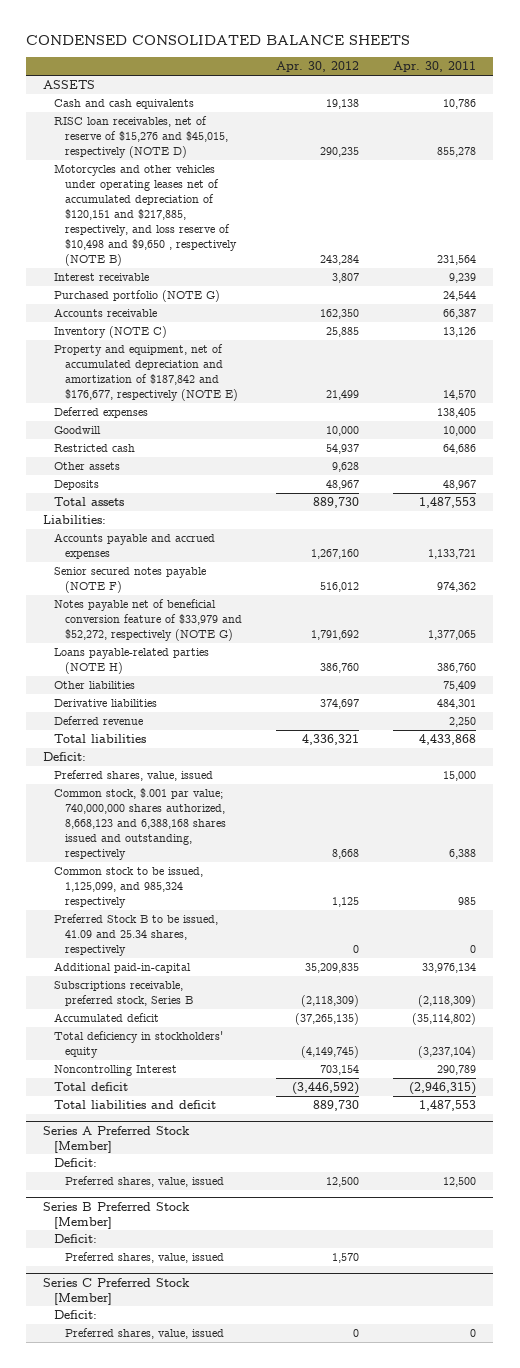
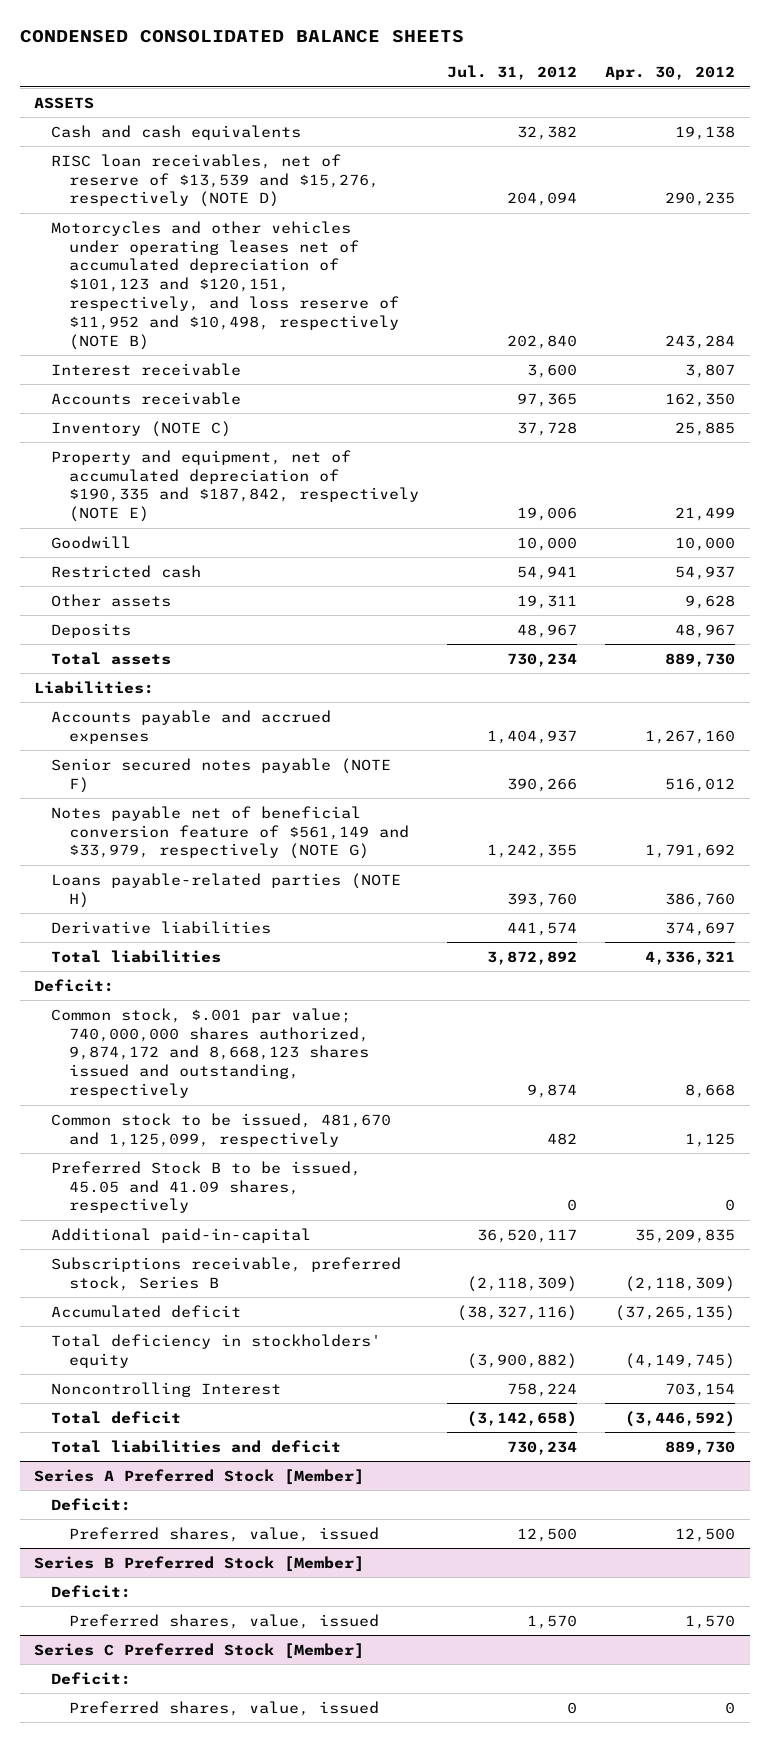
- | Apr. 30, 2012 | Apr. 30, 2011
+ | Jul. 31, 2012 | Apr. 30, 2012
- RISC loan receivables, net of reserve of $15,276 and $45,015, respectively (NOTE D) | 290,235 | 855,278
- Motorcycles and other vehicles under operating leases net of accumulated depreciation of $120,151 and $217,885, respectively, and loss reserve of $10,498 and $9,650 , respectively (NOTE B) | 243,284 | 231,564
+ RISC loan receivables, net of reserve of $13,539 and $15,276, respectively (NOTE D) | 204,094 | 290,235
+ Motorcycles and other vehicles under operating leases net of accumulated depreciation of $101,123 and $120,151, respectively, and loss reserve of $11,952 and $10,498, respectively (NOTE B) | 202,840 | 243,284
- Purchased portfolio (NOTE G) | | 24,544
- Property and equipment, net of accumulated depreciation and amortization of $187,842 and $176,677, respectively (NOTE E) | 21,499 | 14,570
- Deferred expenses | | 138,405
+ Property and equipment, net of accumulated depreciation of $190,335 and $187,842, respectively (NOTE E) | 19,006 | 21,499
- Notes payable net of beneficial conversion feature of $33,979 and $52,272, respectively (NOTE G) | 1,791,692 | 1,377,065
+ Notes payable net of beneficial conversion feature of $561,149 and $33,979, respectively (NOTE G) | 1,242,355 | 1,791,692
- Other liabilities | | 75,409
- Deferred revenue | | 2,250
- Preferred shares, value, issued | | 15,000
- Common stock, $.001 par value; 740,000,000 shares authorized, 8,668,123 and 6,388,168 shares issued and outstanding, respectively | 8,668 | 6,388
- Common stock to be issued, 1,125,099, and 985,324 respectively | 1,125 | 985
- Preferred Stock B to be issued, 41.09 and 25.34 shares, respectively | 0 | 0
+ Common stock, $.001 par value; 740,000,000 shares authorized, 9,874,172 and 8,668,123 shares issued and outstanding, respectively | 9,874 | 8,668
+ Common stock to be issued, 481,670 and 1,125,099, respectively | 482 | 1,125
+ Preferred Stock B to be issued, 45.05 and 41.09 shares, respectively | 0 | 0

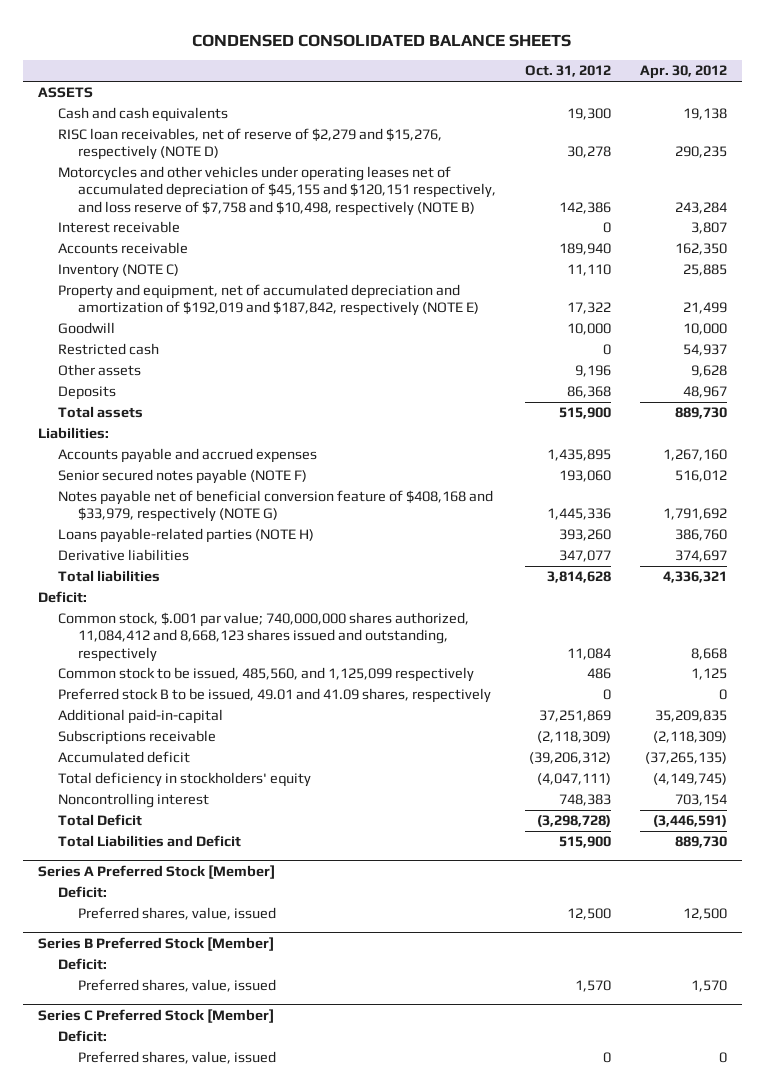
- | Jul. 31, 2012 | Apr. 30, 2012
+ | Oct. 31, 2012 | Apr. 30, 2012
- RISC loan receivables, net of reserve of $13,539 and $15,276, respectively (NOTE D) | 204,094 | 290,235
- Motorcycles and other vehicles under operating leases net of accumulated depreciation of $101,123 and $120,151, respectively, and loss reserve of $11,952 and $10,498, respectively (NOTE B) | 202,840 | 243,284
+ RISC loan receivables, net of reserve of $2,279 and $15,276, respectively (NOTE D) | 30,278 | 290,235
+ Motorcycles and other vehicles under operating leases net of accumulated depreciation of $45,155 and $120,151 respectively, and loss reserve of $7,758 and $10,498, respectively (NOTE B) | 142,386 | 243,284
- Property and equipment, net of accumulated depreciation of $190,335 and $187,842, respectively (NOTE E) | 19,006 | 21,499
+ Property and equipment, net of accumulated depreciation and amortization of $192,019 and $187,842, respectively (NOTE E) | 17,322 | 21,499
- Notes payable net of beneficial conversion feature of $561,149 and $33,979, respectively (NOTE G) | 1,242,355 | 1,791,692
+ Notes payable net of beneficial conversion feature of $408,168 and $33,979, respectively (NOTE G) | 1,445,336 | 1,791,692
- Common stock, $.001 par value; 740,000,000 shares authorized, 9,874,172 and 8,668,123 shares issued and outstanding, respectively | 9,874 | 8,668
- Common stock to be issued, 481,670 and 1,125,099, respectively | 482 | 1,125
- Preferred Stock B to be issued, 45.05 and 41.09 shares, respectively | 0 | 0
+ Common stock, $.001 par value; 740,000,000 shares authorized, 11,084,412 and 8,668,123 shares issued and outstanding, respectively | 11,084 | 8,668
+ Common stock to be issued, 485,560, and 1,125,099 respectively | 486 | 1,125
+ Preferred stock B to be issued, 49.01 and 41.09 shares, respectively | 0 | 0
- Subscriptions receivable, preferred stock, Series B | (2,118,309) | (2,118,309)
+ Subscriptions receivable | (2,118,309) | (2,118,309)
- Noncontrolling Interest | 758,224 | 703,154
- Total deficit | (3,142,658) | (3,446,592)
- Total liabilities and deficit | 730,234 | 889,730
+ Noncontrolling interest | 748,383 | 703,154
+ Total Deficit | (3,298,728) | (3,446,591)
+ Total Liabilities and Deficit | 515,900 | 889,730

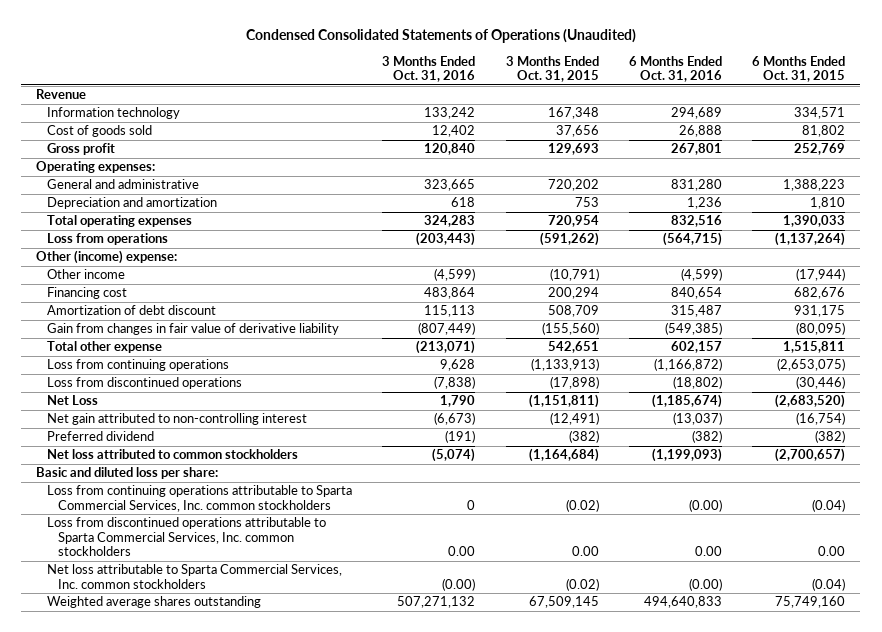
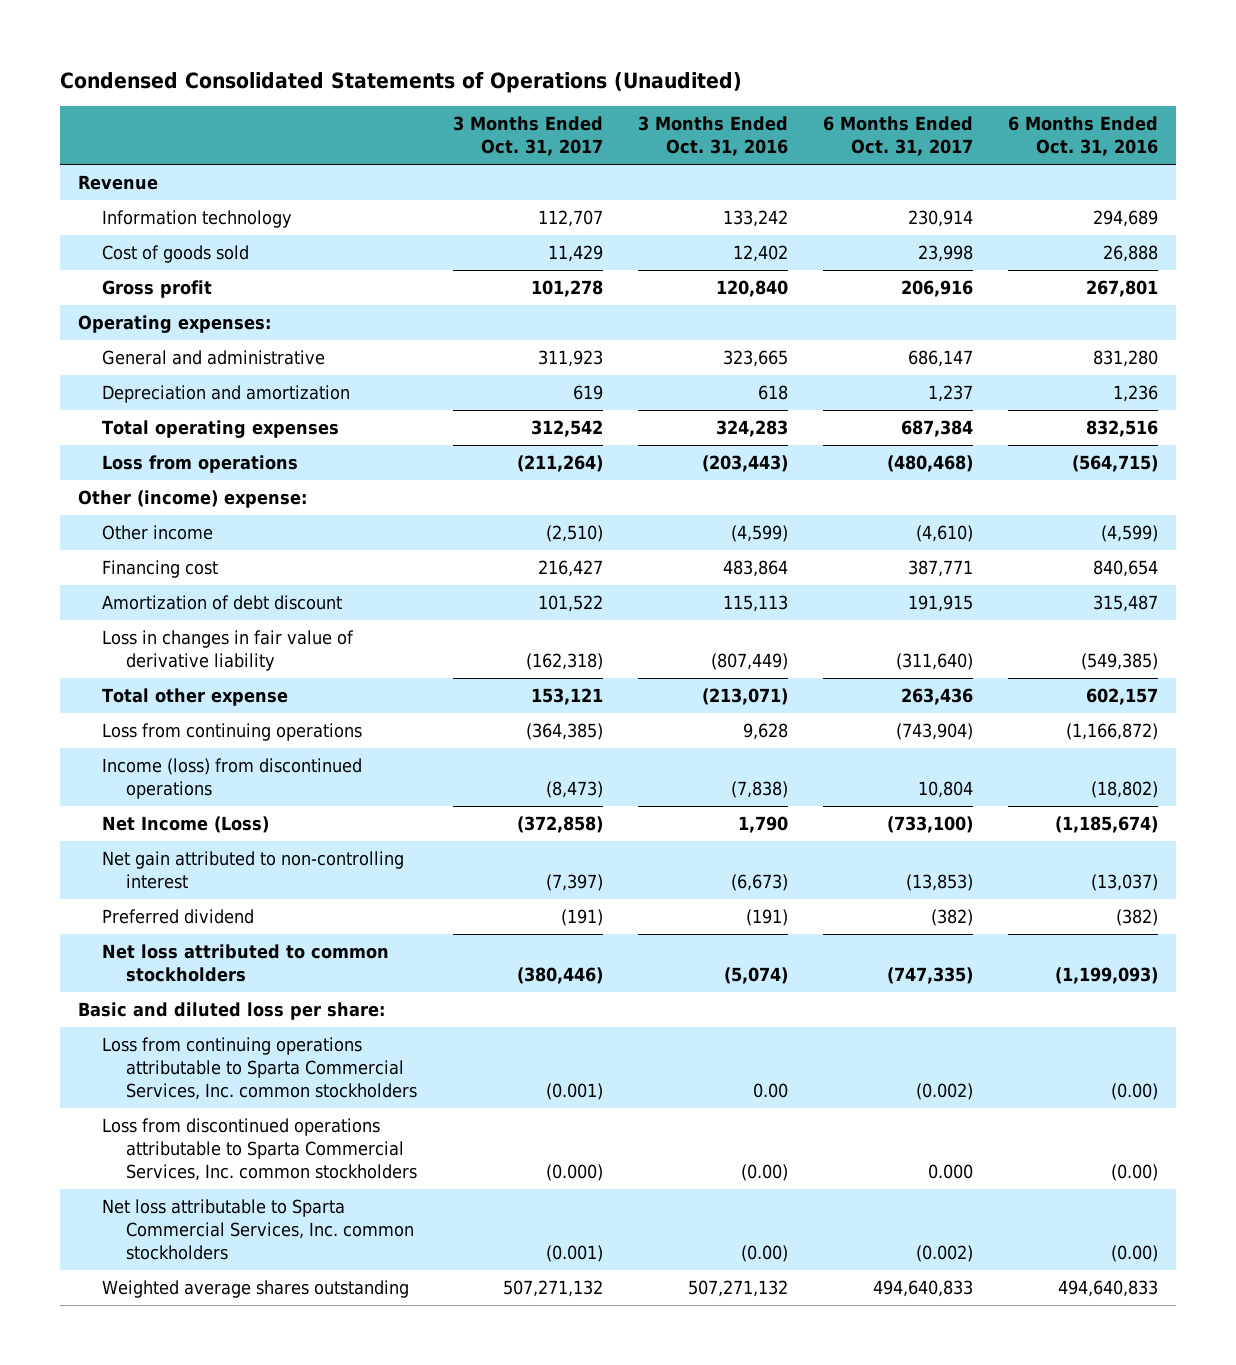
- | 3 Months Ended Oct. 31, 2016 | 3 Months Ended Oct. 31, 2015 | 6 Months Ended Oct. 31, 2016 | 6 Months Ended Oct. 31, 2015
+ | 3 Months Ended Oct. 31, 2017 | 3 Months Ended Oct. 31, 2016 | 6 Months Ended Oct. 31, 2017 | 6 Months Ended Oct. 31, 2016
- Gain from changes in fair value of derivative liability | (807,449) | (155,560) | (549,385) | (80,095)
+ Loss in changes in fair value of derivative liability | (162,318) | (807,449) | (311,640) | (549,385)
- Loss from discontinued operations | (7,838) | (17,898) | (18,802) | (30,446)
- Net Loss | 1,790 | (1,151,811) | (1,185,674) | (2,683,520)
+ Income (loss) from discontinued operations | (8,473) | (7,838) | 10,804 | (18,802)
+ Net Income (Loss) | (372,858) | 1,790 | (733,100) | (1,185,674)
- Loss from continuing operations attributable to Sparta Commercial Services, Inc. common stockholders | 0 | (0.02) | (0.00) | (0.04)
- Loss from discontinued operations attributable to Sparta Commercial Services, Inc. common stockholders | 0.00 | 0.00 | 0.00 | 0.00
+ Loss from continuing operations attributable to Sparta Commercial Services, Inc. common stockholders | (0.001) | 0.00 | (0.002) | (0.00)
+ Loss from discontinued operations attributable to Sparta Commercial Services, Inc. common stockholders | (0.000) | (0.00) | 0.000 | (0.00)

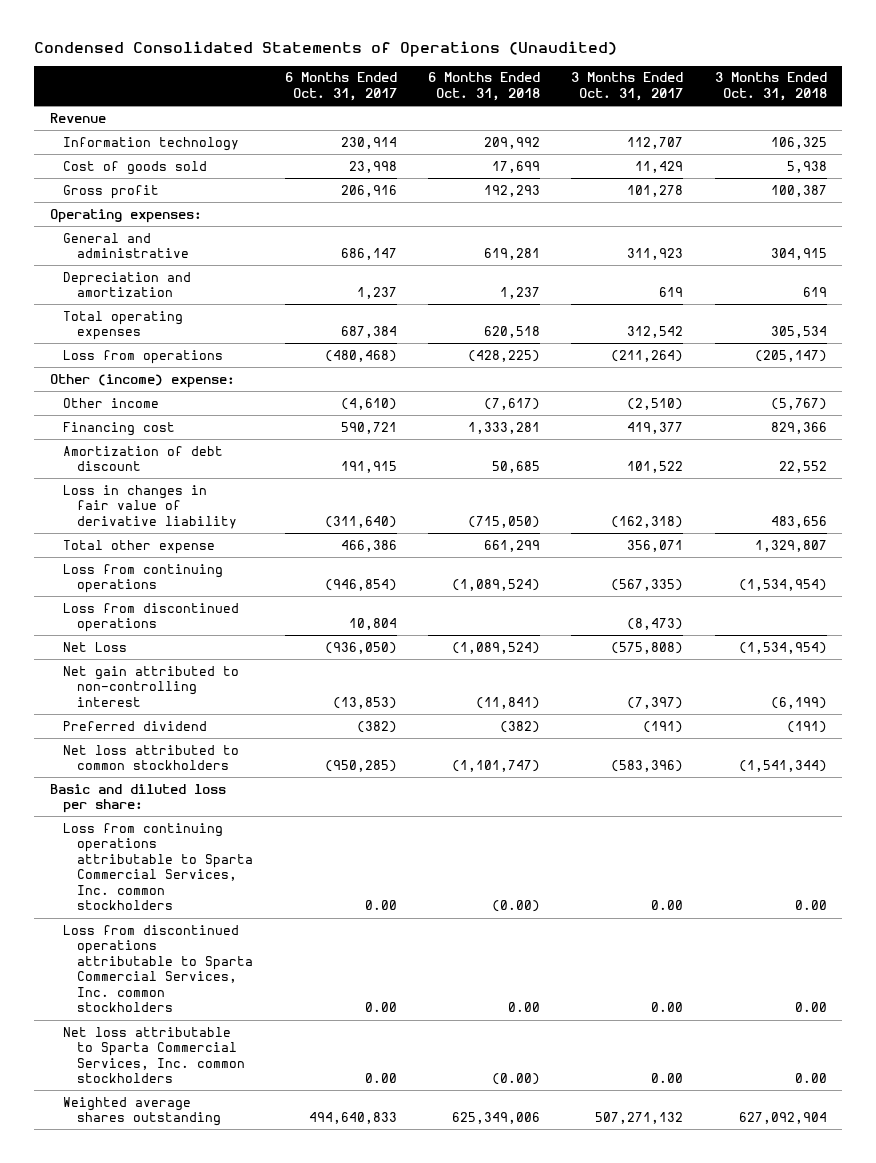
- | 3 Months Ended Oct. 31, 2017 | 3 Months Ended Oct. 31, 2016 | 6 Months Ended Oct. 31, 2017 | 6 Months Ended Oct. 31, 2016
+ | 6 Months Ended Oct. 31, 2017 | 6 Months Ended Oct. 31, 2018 | 3 Months Ended Oct. 31, 2017 | 3 Months Ended Oct. 31, 2018
- Financing cost | 216,427 | 483,864 | 387,771 | 840,654
+ Financing cost | 590,721 | 1,333,281 | 419,377 | 829,366
- Total other expense | 153,121 | (213,071) | 263,436 | 602,157
- Loss from continuing operations | (364,385) | 9,628 | (743,904) | (1,166,872)
- Income (loss) from discontinued operations | (8,473) | (7,838) | 10,804 | (18,802)
- Net Income (Loss) | (372,858) | 1,790 | (733,100) | (1,185,674)
+ Total other expense | 466,386 | 661,299 | 356,071 | 1,329,807
+ Loss from continuing operations | (946,854) | (1,089,524) | (567,335) | (1,534,954)
+ Loss from discontinued operations | 10,804 | | (8,473) |
+ Net Loss | (936,050) | (1,089,524) | (575,808) | (1,534,954)
- Net loss attributed to common stockholders | (380,446) | (5,074) | (747,335) | (1,199,093)
+ Net loss attributed to common stockholders | (950,285) | (1,101,747) | (583,396) | (1,541,344)
- Loss from continuing operations attributable to Sparta Commercial Services, Inc. common stockholders | (0.001) | 0.00 | (0.002) | (0.00)
- Loss from discontinued operations attributable to Sparta Commercial Services, Inc. common stockholders | (0.000) | (0.00) | 0.000 | (0.00)
- Net loss attributable to Sparta Commercial Services, Inc. common stockholders | (0.001) | (0.00) | (0.002) | (0.00)
+ Loss from continuing operations attributable to Sparta Commercial Services, Inc. common stockholders | 0.00 | (0.00) | 0.00 | 0.00
+ Loss from discontinued operations attributable to Sparta Commercial Services, Inc. common stockholders | 0.00 | 0.00 | 0.00 | 0.00
+ Net loss attributable to Sparta Commercial Services, Inc. common stockholders | 0.00 | (0.00) | 0.00 | 0.00

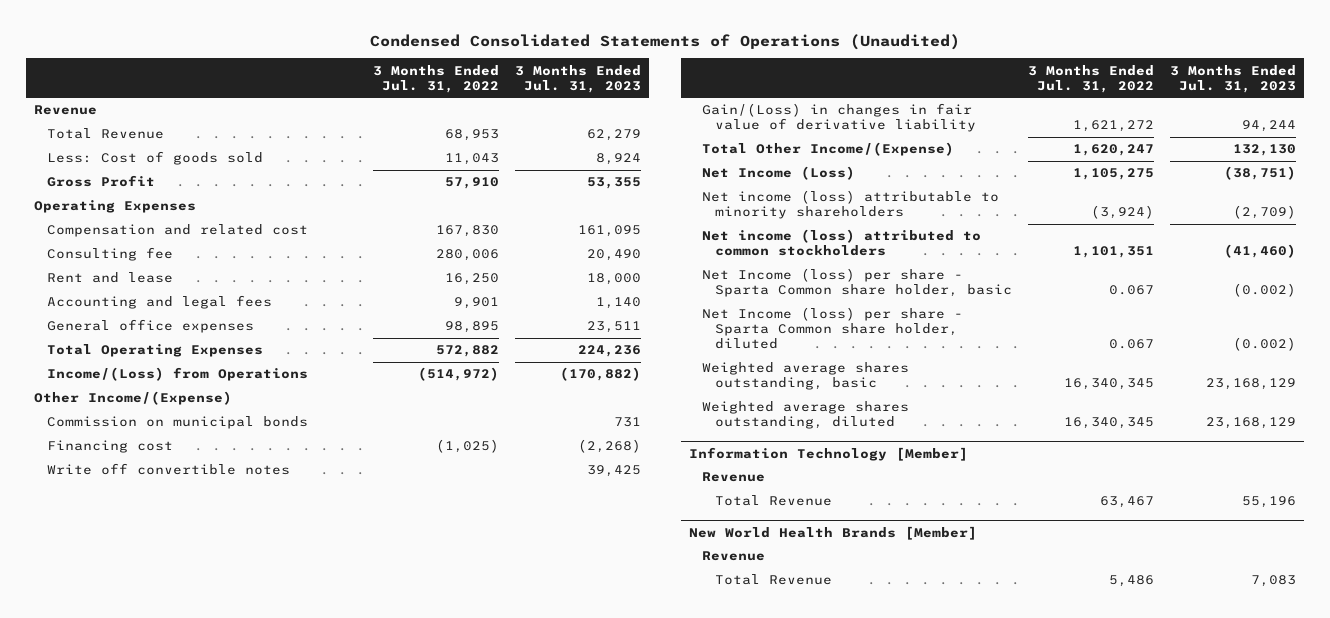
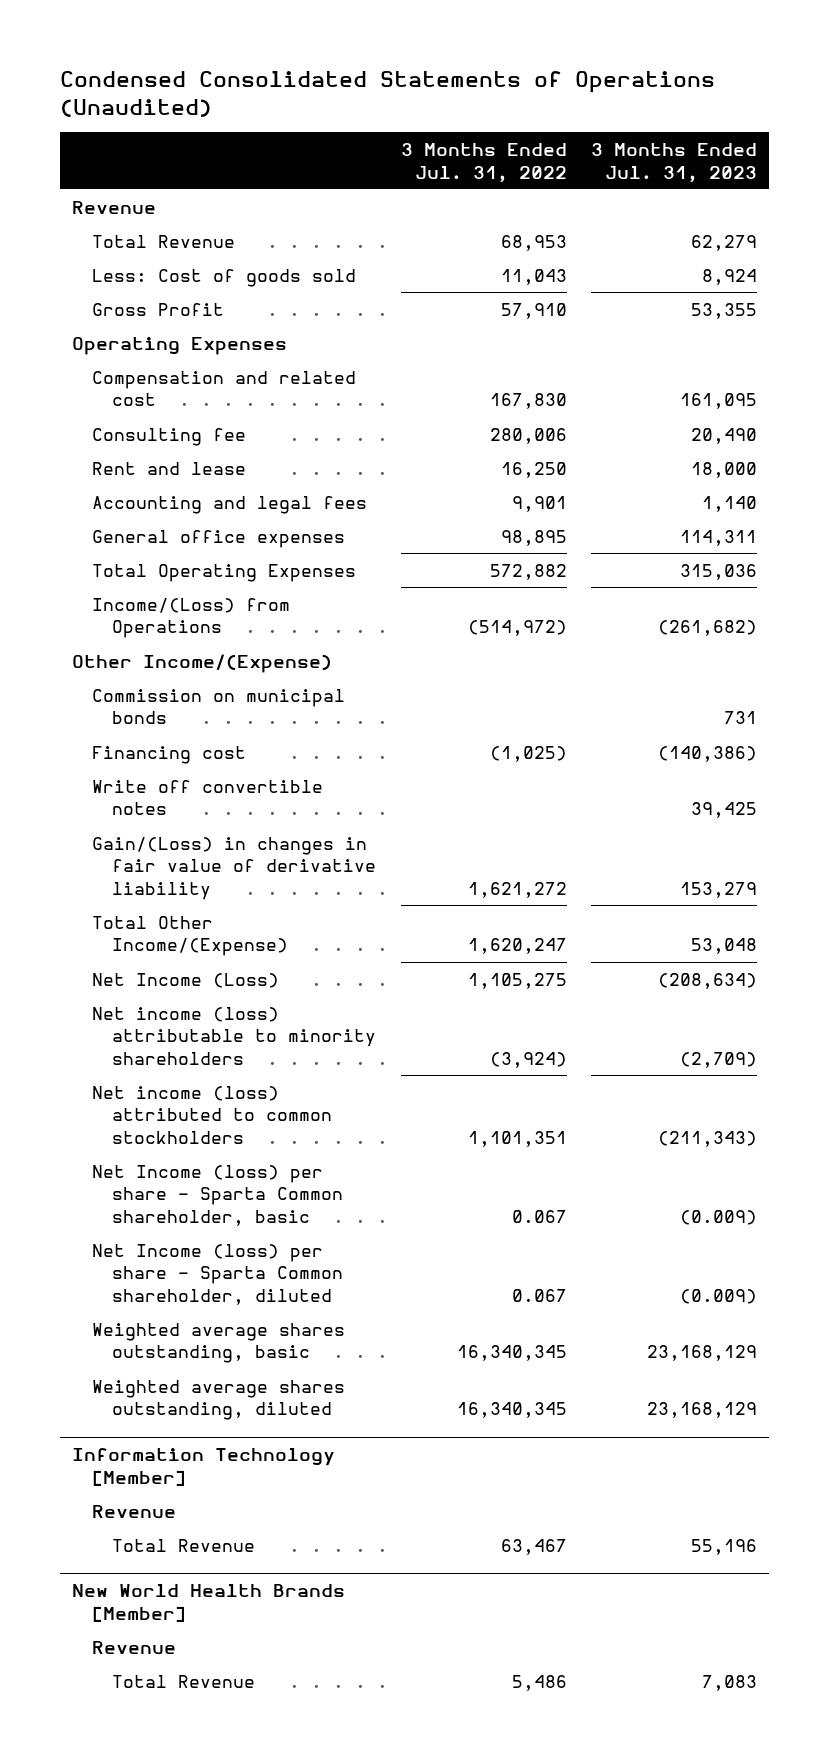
- General office expenses | 98,895 | 23,511
- Total Operating Expenses | 572,882 | 224,236
- Income/(Loss) from Operations | (514,972) | (170,882)
+ General office expenses | 98,895 | 114,311
+ Total Operating Expenses | 572,882 | 315,036
+ Income/(Loss) from Operations | (514,972) | (261,682)
- Financing cost | (1,025) | (2,268)
+ Financing cost | (1,025) | (140,386)
- Gain/(Loss) in changes in fair value of derivative liability | 1,621,272 | 94,244
- Total Other Income/(Expense) | 1,620,247 | 132,130
- Net Income (Loss) | 1,105,275 | (38,751)
+ Gain/(Loss) in changes in fair value of derivative liability | 1,621,272 | 153,279
+ Total Other Income/(Expense) | 1,620,247 | 53,048
+ Net Income (Loss) | 1,105,275 | (208,634)
- Net income (loss) attributed to common stockholders | 1,101,351 | (41,460)
- Net Income (loss) per share - Sparta Common share holder, basic | 0.067 | (0.002)
- Net Income (loss) per share - Sparta Common share holder, diluted | 0.067 | (0.002)
+ Net income (loss) attributed to common stockholders | 1,101,351 | (211,343)
+ Net Income (loss) per share - Sparta Common shareholder, basic | 0.067 | (0.009)
+ Net Income (loss) per share - Sparta Common shareholder, diluted | 0.067 | (0.009)

